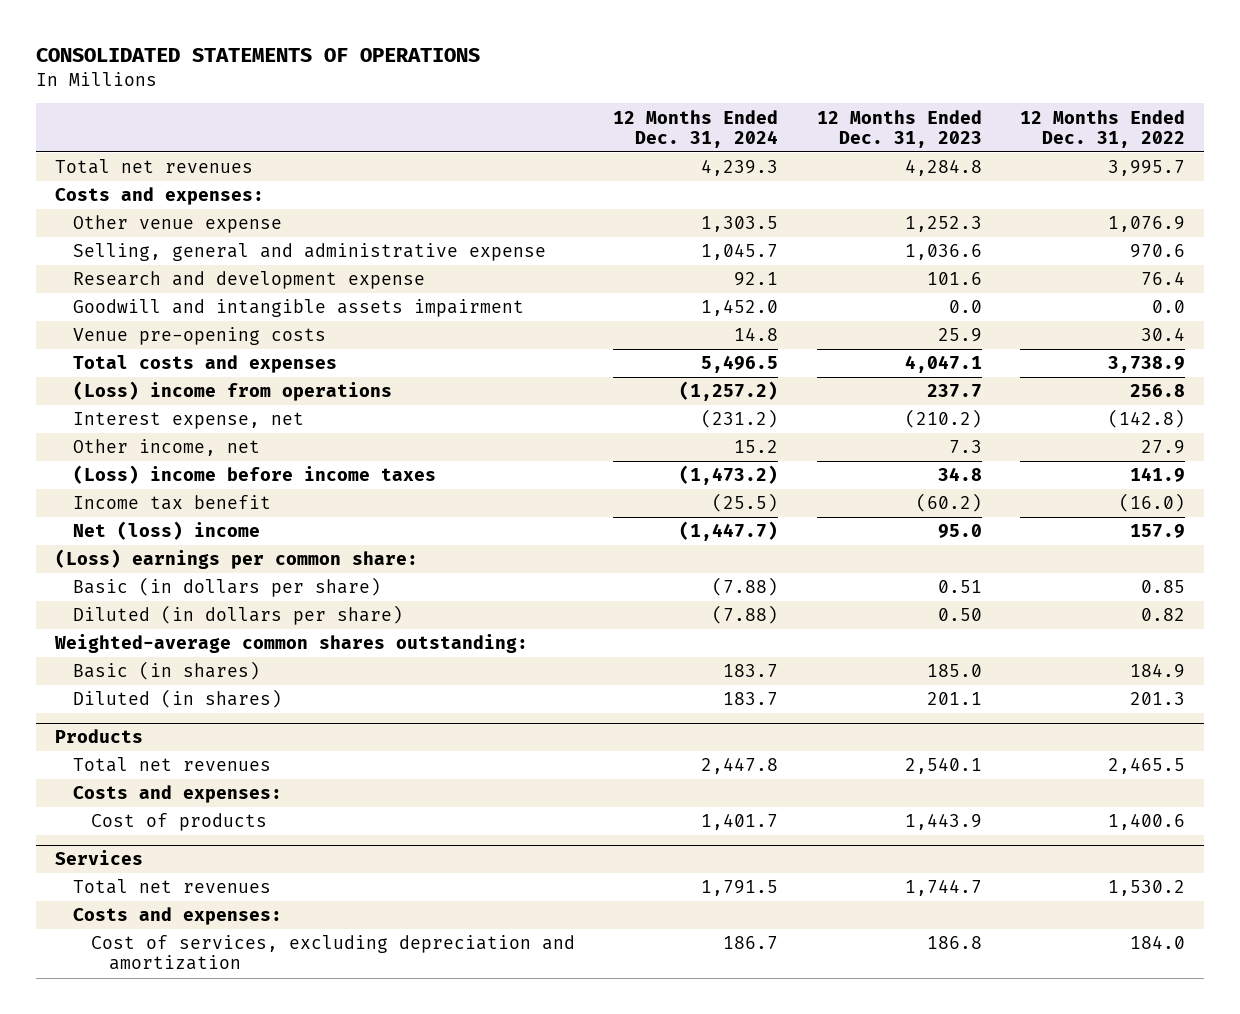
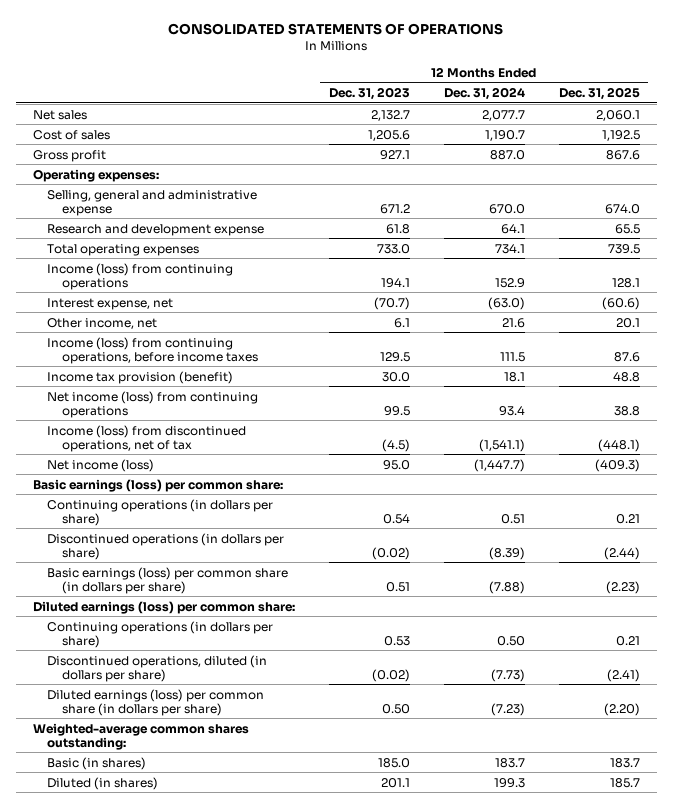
- | 12 Months Ended Dec. 31, 2024 | 12 Months Ended Dec. 31, 2023 | 12 Months Ended Dec. 31, 2022
+ | 12 Months Ended Dec. 31, 2023 | 12 Months Ended Dec. 31, 2024 | 12 Months Ended Dec. 31, 2025
- Total net revenues | 4,239.3 | 4,284.8 | 3,995.7
- Costs and expenses:
- Other venue expense | 1,303.5 | 1,252.3 | 1,076.9
- Selling, general and administrative expense | 1,045.7 | 1,036.6 | 970.6
- Research and development expense | 92.1 | 101.6 | 76.4
- Goodwill and intangible assets impairment | 1,452.0 | 0.0 | 0.0
- Venue pre-opening costs | 14.8 | 25.9 | 30.4
- Total costs and expenses | 5,496.5 | 4,047.1 | 3,738.9
- (Loss) income from operations | (1,257.2) | 237.7 | 256.8
- Interest expense, net | (231.2) | (210.2) | (142.8)
- Other income, net | 15.2 | 7.3 | 27.9
- (Loss) income before income taxes | (1,473.2) | 34.8 | 141.9
- Income tax benefit | (25.5) | (60.2) | (16.0)
- Net (loss) income | (1,447.7) | 95.0 | 157.9
- (Loss) earnings per common share:
- Basic (in dollars per share) | (7.88) | 0.51 | 0.85
- Diluted (in dollars per share) | (7.88) | 0.50 | 0.82
+ Net sales | 2,132.7 | 2,077.7 | 2,060.1
+ Cost of sales | 1,205.6 | 1,190.7 | 1,192.5
+ Gross profit | 927.1 | 887.0 | 867.6
+ Operating expenses:
+ Selling, general and administrative expense | 671.2 | 670.0 | 674.0
+ Research and development expense | 61.8 | 64.1 | 65.5
+ Total operating expenses | 733.0 | 734.1 | 739.5
+ Income (loss) from continuing operations | 194.1 | 152.9 | 128.1
+ Interest expense, net | (70.7) | (63.0) | (60.6)
+ Other income, net | 6.1 | 21.6 | 20.1
+ Income (loss) from continuing operations, before income taxes | 129.5 | 111.5 | 87.6
+ Income tax provision (benefit) | 30.0 | 18.1 | 48.8
+ Net income (loss) from continuing operations | 99.5 | 93.4 | 38.8
+ Income (loss) from discontinued operations, net of tax | (4.5) | (1,541.1) | (448.1)
+ Net income (loss) | 95.0 | (1,447.7) | (409.3)
+ Basic earnings (loss) per common share:
+ Continuing operations (in dollars per share) | 0.54 | 0.51 | 0.21
+ Discontinued operations (in dollars per share) | (0.02) | (8.39) | (2.44)
+ Basic earnings (loss) per common share (in dollars per share) | 0.51 | (7.88) | (2.23)
+ Diluted earnings (loss) per common share:
+ Continuing operations (in dollars per share) | 0.53 | 0.50 | 0.21
+ Discontinued operations, diluted (in dollars per share) | (0.02) | (7.73) | (2.41)
+ Diluted earnings (loss) per common share (in dollars per share) | 0.50 | (7.23) | (2.20)
- Diluted (in shares) | 183.7 | 201.1 | 201.3
- Products
- Total net revenues | 2,447.8 | 2,540.1 | 2,465.5
- Costs and expenses:
- Cost of products | 1,401.7 | 1,443.9 | 1,400.6
- Services
- Total net revenues | 1,791.5 | 1,744.7 | 1,530.2
- Costs and expenses:
- Cost of services, excluding depreciation and amortization | 186.7 | 186.8 | 184.0
+ Diluted (in shares) | 201.1 | 199.3 | 185.7

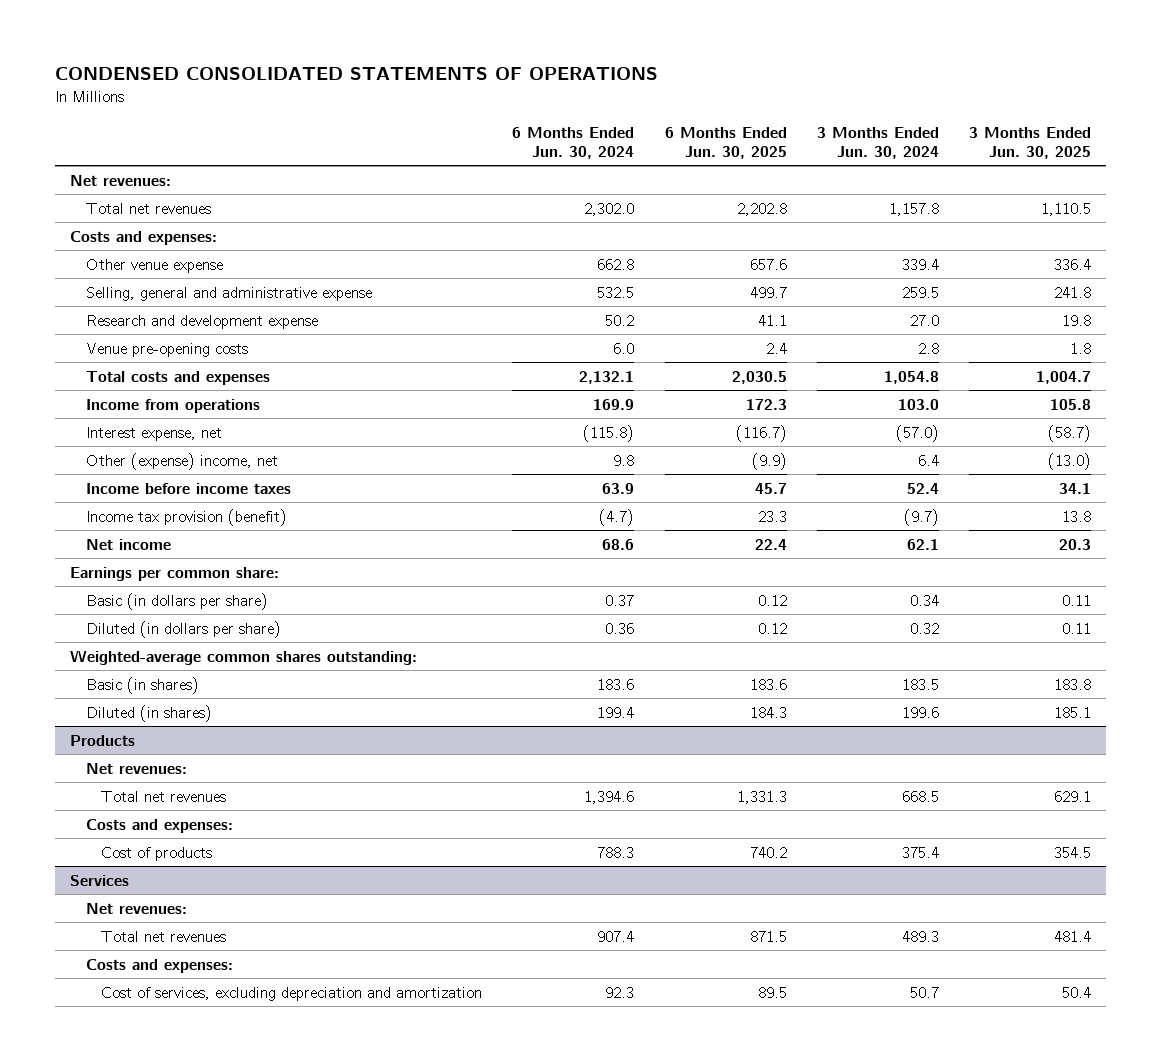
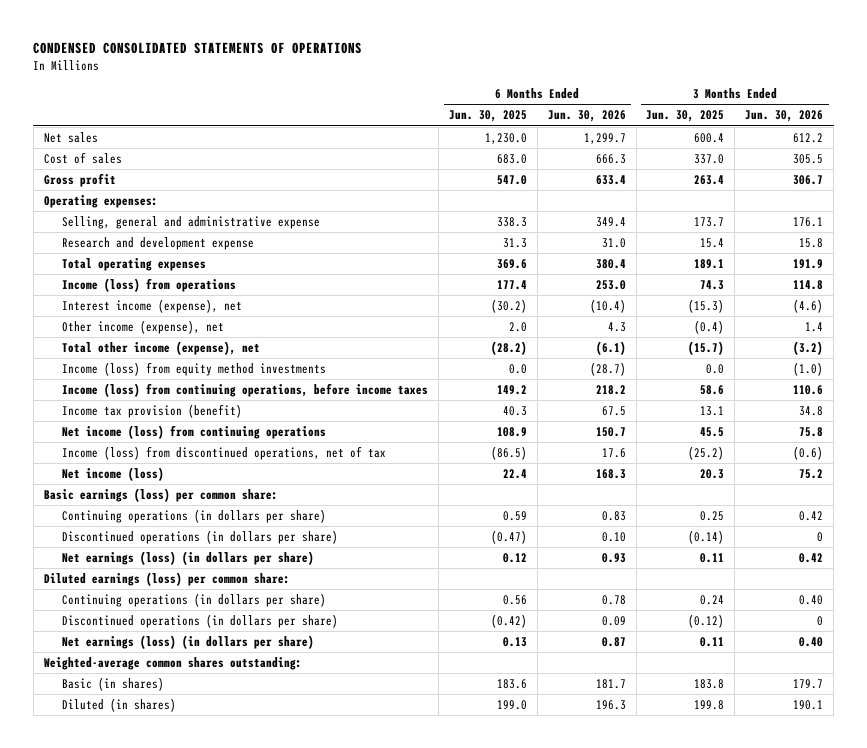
- | 6 Months Ended Jun. 30, 2024 | 6 Months Ended Jun. 30, 2025 | 3 Months Ended Jun. 30, 2024 | 3 Months Ended Jun. 30, 2025
+ | 6 Months Ended Jun. 30, 2025 | 6 Months Ended Jun. 30, 2026 | 3 Months Ended Jun. 30, 2025 | 3 Months Ended Jun. 30, 2026
- Net revenues:
- Total net revenues | 2,302.0 | 2,202.8 | 1,157.8 | 1,110.5
- Costs and expenses:
- Other venue expense | 662.8 | 657.6 | 339.4 | 336.4
- Selling, general and administrative expense | 532.5 | 499.7 | 259.5 | 241.8
- Research and development expense | 50.2 | 41.1 | 27.0 | 19.8
- Venue pre-opening costs | 6.0 | 2.4 | 2.8 | 1.8
- Total costs and expenses | 2,132.1 | 2,030.5 | 1,054.8 | 1,004.7
- Income from operations | 169.9 | 172.3 | 103.0 | 105.8
- Interest expense, net | (115.8) | (116.7) | (57.0) | (58.7)
- Other (expense) income, net | 9.8 | (9.9) | 6.4 | (13.0)
- Income before income taxes | 63.9 | 45.7 | 52.4 | 34.1
- Income tax provision (benefit) | (4.7) | 23.3 | (9.7) | 13.8
- Net income | 68.6 | 22.4 | 62.1 | 20.3
- Earnings per common share:
- Basic (in dollars per share) | 0.37 | 0.12 | 0.34 | 0.11
- Diluted (in dollars per share) | 0.36 | 0.12 | 0.32 | 0.11
+ Net sales | 1,230.0 | 1,299.7 | 600.4 | 612.2
+ Cost of sales | 683.0 | 666.3 | 337.0 | 305.5
+ Gross profit | 547.0 | 633.4 | 263.4 | 306.7
+ Operating expenses:
+ Selling, general and administrative expense | 338.3 | 349.4 | 173.7 | 176.1
+ Research and development expense | 31.3 | 31.0 | 15.4 | 15.8
+ Total operating expenses | 369.6 | 380.4 | 189.1 | 191.9
+ Income (loss) from operations | 177.4 | 253.0 | 74.3 | 114.8
+ Interest income (expense), net | (30.2) | (10.4) | (15.3) | (4.6)
+ Other income (expense), net | 2.0 | 4.3 | (0.4) | 1.4
+ Total other income (expense), net | (28.2) | (6.1) | (15.7) | (3.2)
+ Income (loss) from equity method investments | 0.0 | (28.7) | 0.0 | (1.0)
+ Income (loss) from continuing operations, before income taxes | 149.2 | 218.2 | 58.6 | 110.6
+ Income tax provision (benefit) | 40.3 | 67.5 | 13.1 | 34.8
+ Net income (loss) from continuing operations | 108.9 | 150.7 | 45.5 | 75.8
+ Income (loss) from discontinued operations, net of tax | (86.5) | 17.6 | (25.2) | (0.6)
+ Net income (loss) | 22.4 | 168.3 | 20.3 | 75.2
+ Basic earnings (loss) per common share:
+ Continuing operations (in dollars per share) | 0.59 | 0.83 | 0.25 | 0.42
+ Discontinued operations (in dollars per share) | (0.47) | 0.10 | (0.14) | 0
+ Net earnings (loss) (in dollars per share) | 0.12 | 0.93 | 0.11 | 0.42
+ Diluted earnings (loss) per common share:
+ Continuing operations (in dollars per share) | 0.56 | 0.78 | 0.24 | 0.40
+ Discontinued operations (in dollars per share) | (0.42) | 0.09 | (0.12) | 0
+ Net earnings (loss) (in dollars per share) | 0.13 | 0.87 | 0.11 | 0.40
- Diluted (in shares) | 199.4 | 184.3 | 199.6 | 185.1
- Products
- Net revenues:
- Total net revenues | 1,394.6 | 1,331.3 | 668.5 | 629.1
- Costs and expenses:
- Cost of products | 788.3 | 740.2 | 375.4 | 354.5
- Services
- Net revenues:
- Total net revenues | 907.4 | 871.5 | 489.3 | 481.4
- Costs and expenses:
- Cost of services, excluding depreciation and amortization | 92.3 | 89.5 | 50.7 | 50.4
+ Diluted (in shares) | 199.0 | 196.3 | 199.8 | 190.1

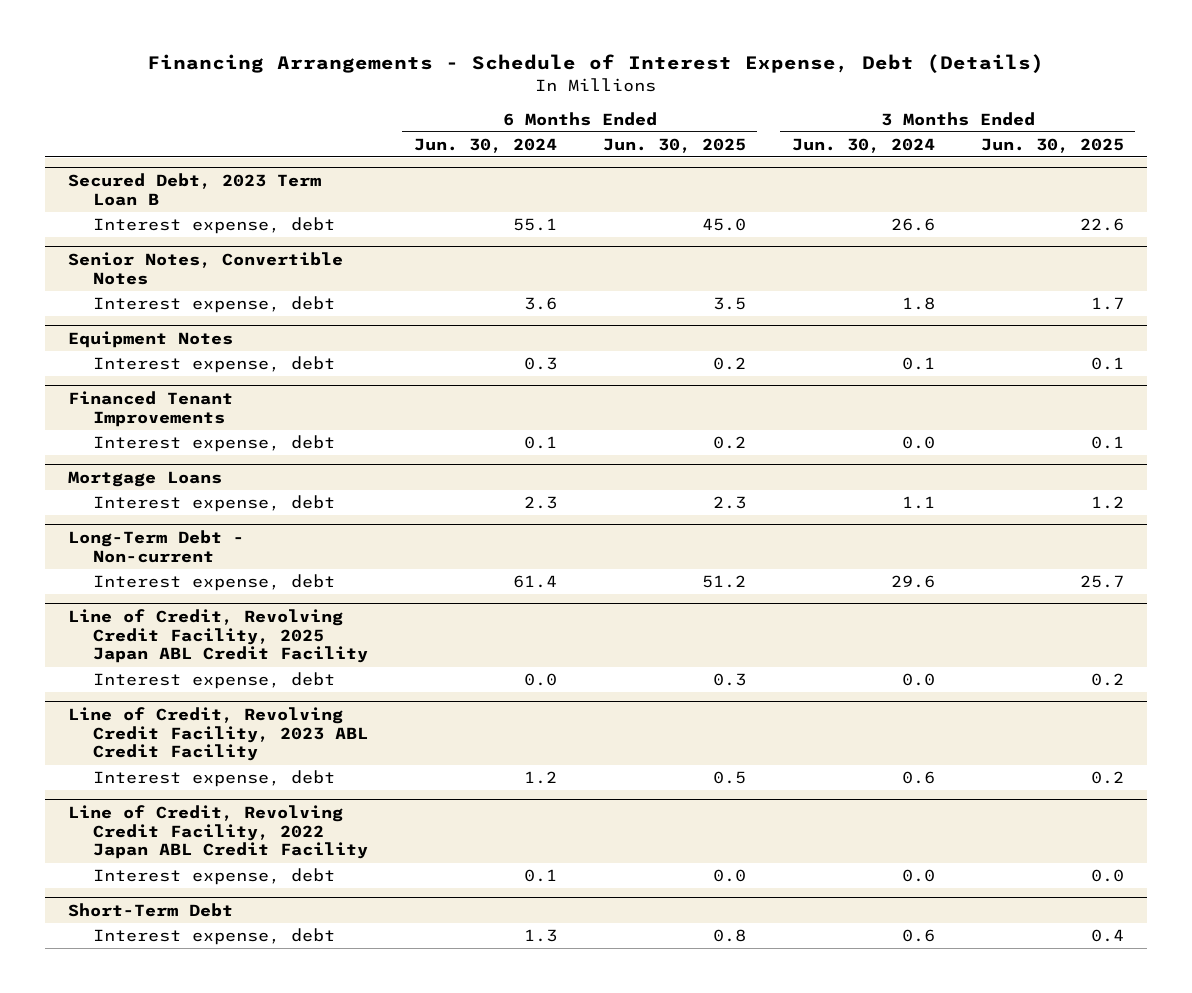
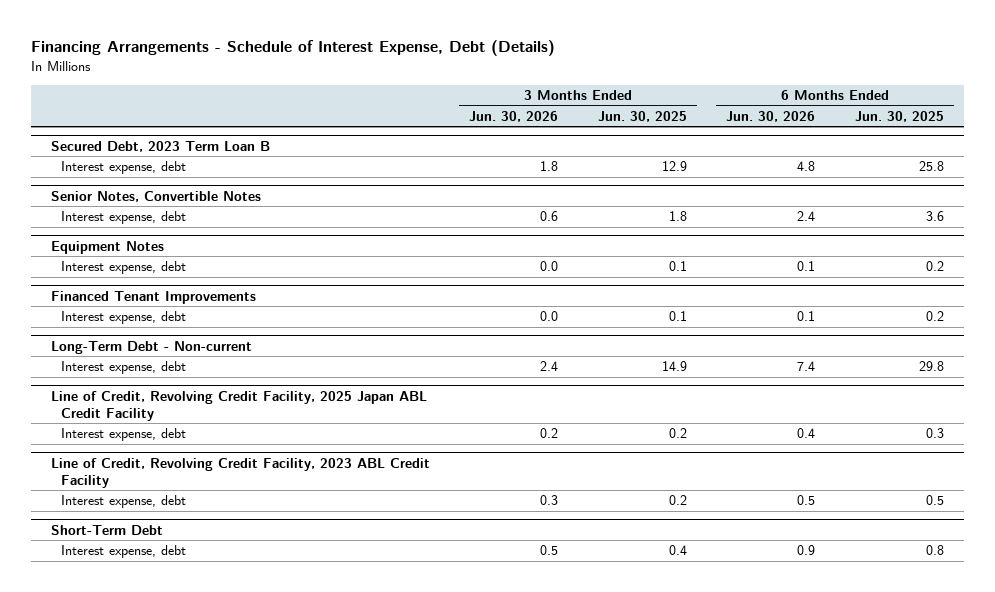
- | 6 Months Ended Jun. 30, 2024 | 6 Months Ended Jun. 30, 2025 | 3 Months Ended Jun. 30, 2024 | 3 Months Ended Jun. 30, 2025
+ | 3 Months Ended Jun. 30, 2026 | 3 Months Ended Jun. 30, 2025 | 6 Months Ended Jun. 30, 2026 | 6 Months Ended Jun. 30, 2025
@ Secured Debt, 2023 Term Loan B
- Interest expense, debt | 55.1 | 45.0 | 26.6 | 22.6
+ Interest expense, debt | 1.8 | 12.9 | 4.8 | 25.8
@ Senior Notes, Convertible Notes
- Interest expense, debt | 3.6 | 3.5 | 1.8 | 1.7
+ Interest expense, debt | 0.6 | 1.8 | 2.4 | 3.6
- Mortgage Loans
- Interest expense, debt | 2.3 | 2.3 | 1.1 | 1.2
@ Long-Term Debt - Non-current
- Interest expense, debt | 61.4 | 51.2 | 29.6 | 25.7
+ Interest expense, debt | 2.4 | 14.9 | 7.4 | 29.8
- Line of Credit, Revolving Credit Facility, 2022 Japan ABL Credit Facility
- Interest expense, debt | 0.1 | 0.0 | 0.0 | 0.0

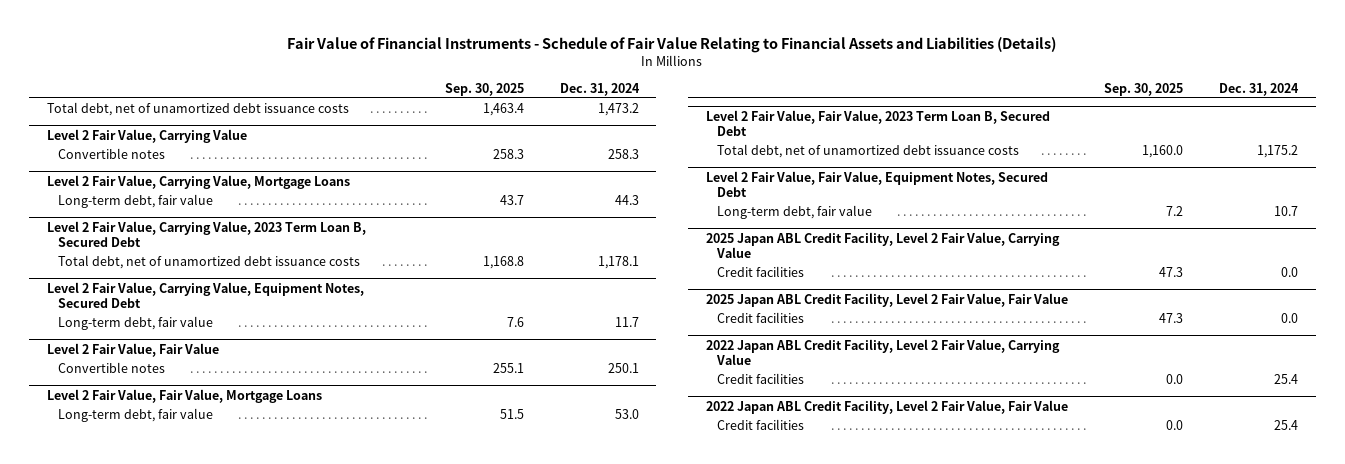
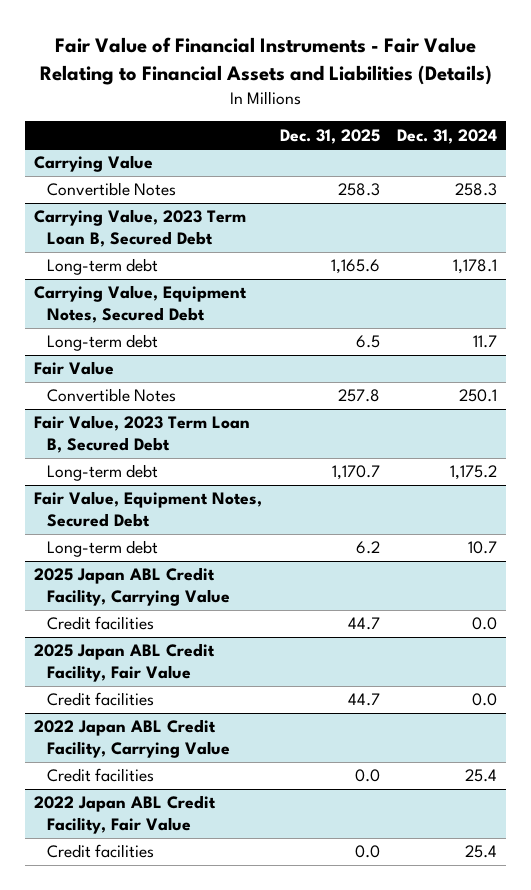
- Fair Value of Financial Instruments - Schedule of Fair Value Relating to Financial Assets and Liabilities (Details)
+ Fair Value of Financial Instruments - Fair Value Relating to Financial Assets and Liabilities (Details)
- | Sep. 30, 2025 | Dec. 31, 2024
+ | Dec. 31, 2025 | Dec. 31, 2024
- Total debt, net of unamortized debt issuance costs | 1,463.4 | 1,473.2
- Level 2 Fair Value, Carrying Value
- Convertible notes | 258.3 | 258.3
- Level 2 Fair Value, Carrying Value, Mortgage Loans
- Long-term debt, fair value | 43.7 | 44.3
- Level 2 Fair Value, Carrying Value, 2023 Term Loan B, Secured Debt
- Total debt, net of unamortized debt issuance costs | 1,168.8 | 1,178.1
- Level 2 Fair Value, Carrying Value, Equipment Notes, Secured Debt
- Long-term debt, fair value | 7.6 | 11.7
- Level 2 Fair Value, Fair Value
- Convertible notes | 255.1 | 250.1
- Level 2 Fair Value, Fair Value, Mortgage Loans
- Long-term debt, fair value | 51.5 | 53.0
- Level 2 Fair Value, Fair Value, 2023 Term Loan B, Secured Debt
- Total debt, net of unamortized debt issuance costs | 1,160.0 | 1,175.2
- Level 2 Fair Value, Fair Value, Equipment Notes, Secured Debt
- Long-term debt, fair value | 7.2 | 10.7
- 2025 Japan ABL Credit Facility, Level 2 Fair Value, Carrying Value
+ Carrying Value
+ Convertible Notes | 258.3 | 258.3
+ Carrying Value, 2023 Term Loan B, Secured Debt
+ Long-term debt | 1,165.6 | 1,178.1
+ Carrying Value, Equipment Notes, Secured Debt
+ Long-term debt | 6.5 | 11.7
+ Fair Value
+ Convertible Notes | 257.8 | 250.1
+ Fair Value, 2023 Term Loan B, Secured Debt
+ Long-term debt | 1,170.7 | 1,175.2
+ Fair Value, Equipment Notes, Secured Debt
+ Long-term debt | 6.2 | 10.7
+ 2025 Japan ABL Credit Facility, Carrying Value
- 2025 Japan ABL Credit Facility, Level 2 Fair Value, Fair Value
+ 2025 Japan ABL Credit Facility, Fair Value
- 2022 Japan ABL Credit Facility, Level 2 Fair Value, Carrying Value
+ 2022 Japan ABL Credit Facility, Carrying Value
- 2022 Japan ABL Credit Facility, Level 2 Fair Value, Fair Value
+ 2022 Japan ABL Credit Facility, Fair Value

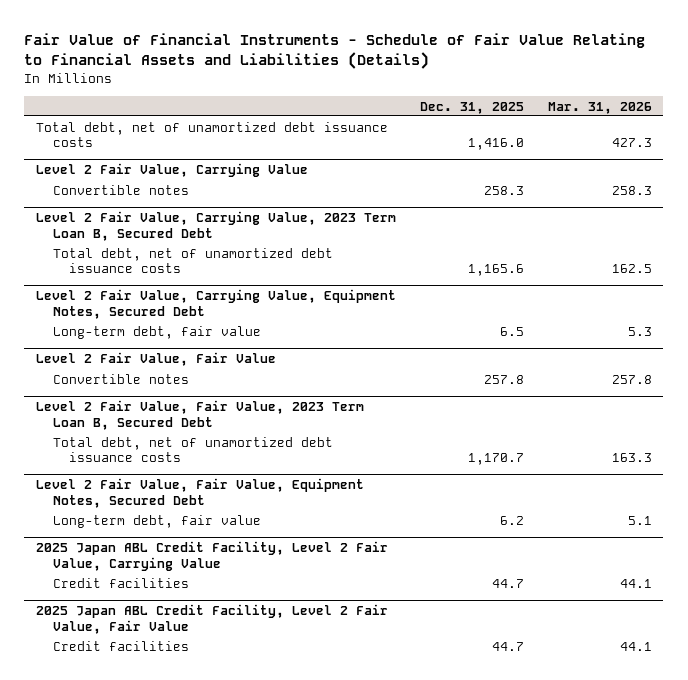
- Fair Value of Financial Instruments - Fair Value Relating to Financial Assets and Liabilities (Details)
+ Fair Value of Financial Instruments - Schedule of Fair Value Relating to Financial Assets and Liabilities (Details)
- | Dec. 31, 2025 | Dec. 31, 2024
+ | Dec. 31, 2025 | Mar. 31, 2026
- Carrying Value
- Convertible Notes | 258.3 | 258.3
- Carrying Value, 2023 Term Loan B, Secured Debt
- Long-term debt | 1,165.6 | 1,178.1
- Carrying Value, Equipment Notes, Secured Debt
- Long-term debt | 6.5 | 11.7
- Fair Value
- Convertible Notes | 257.8 | 250.1
- Fair Value, 2023 Term Loan B, Secured Debt
- Long-term debt | 1,170.7 | 1,175.2
- Fair Value, Equipment Notes, Secured Debt
- Long-term debt | 6.2 | 10.7
- 2025 Japan ABL Credit Facility, Carrying Value
+ Total debt, net of unamortized debt issuance costs | 1,416.0 | 427.3
+ Level 2 Fair Value, Carrying Value
+ Convertible notes | 258.3 | 258.3
+ Level 2 Fair Value, Carrying Value, 2023 Term Loan B, Secured Debt
+ Total debt, net of unamortized debt issuance costs | 1,165.6 | 162.5
+ Level 2 Fair Value, Carrying Value, Equipment Notes, Secured Debt
+ Long-term debt, fair value | 6.5 | 5.3
+ Level 2 Fair Value, Fair Value
+ Convertible notes | 257.8 | 257.8
+ Level 2 Fair Value, Fair Value, 2023 Term Loan B, Secured Debt
+ Total debt, net of unamortized debt issuance costs | 1,170.7 | 163.3
+ Level 2 Fair Value, Fair Value, Equipment Notes, Secured Debt
+ Long-term debt, fair value | 6.2 | 5.1
+ 2025 Japan ABL Credit Facility, Level 2 Fair Value, Carrying Value
- 2025 Japan ABL Credit Facility, Fair Value
+ 2025 Japan ABL Credit Facility, Level 2 Fair Value, Fair Value
- 2022 Japan ABL Credit Facility, Carrying Value
- Credit facilities | 0.0 | 25.4
- 2022 Japan ABL Credit Facility, Fair Value
- Credit facilities | 0.0 | 25.4

